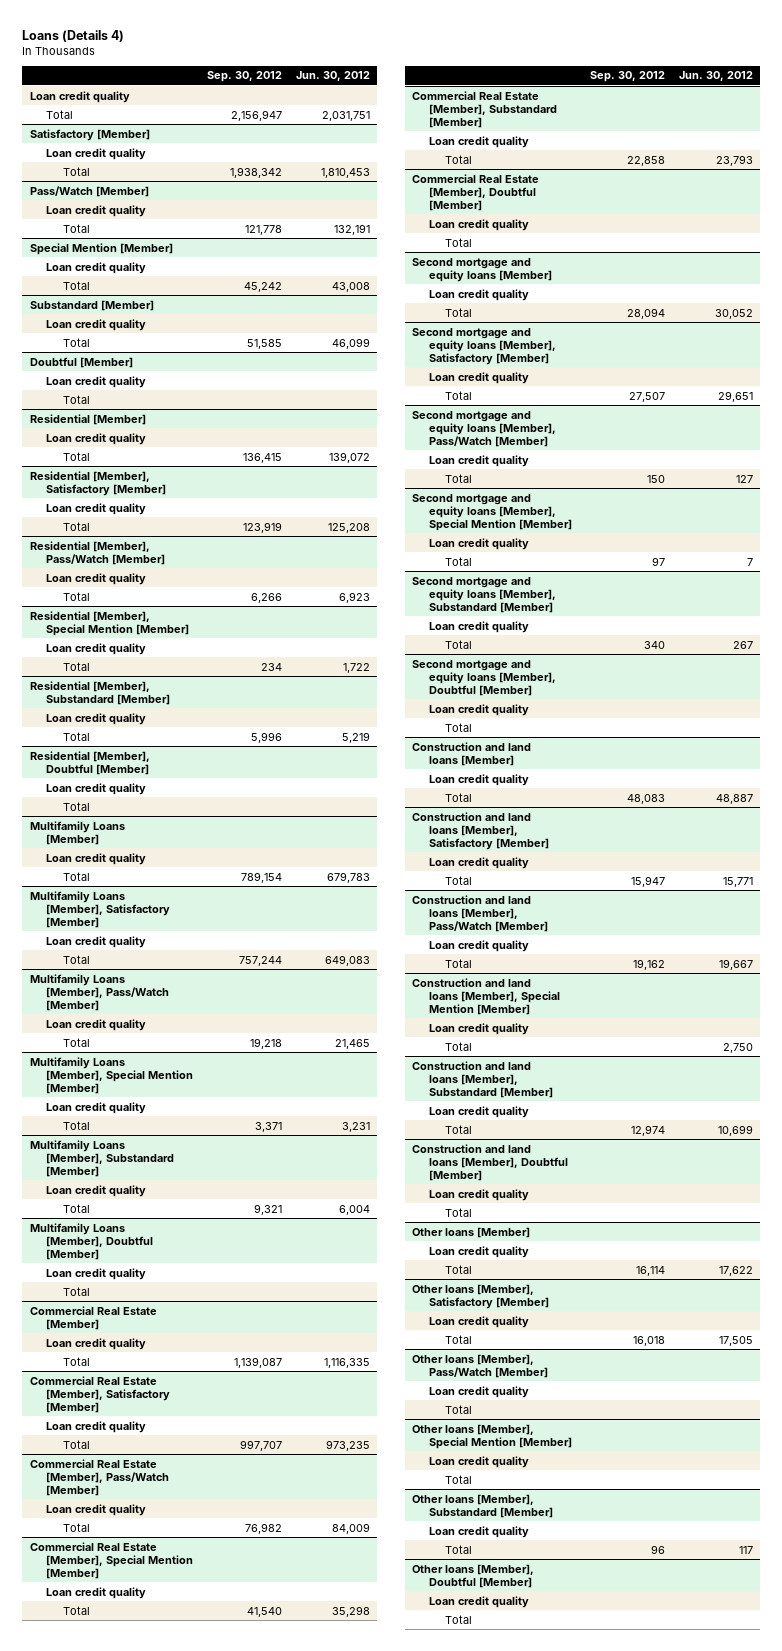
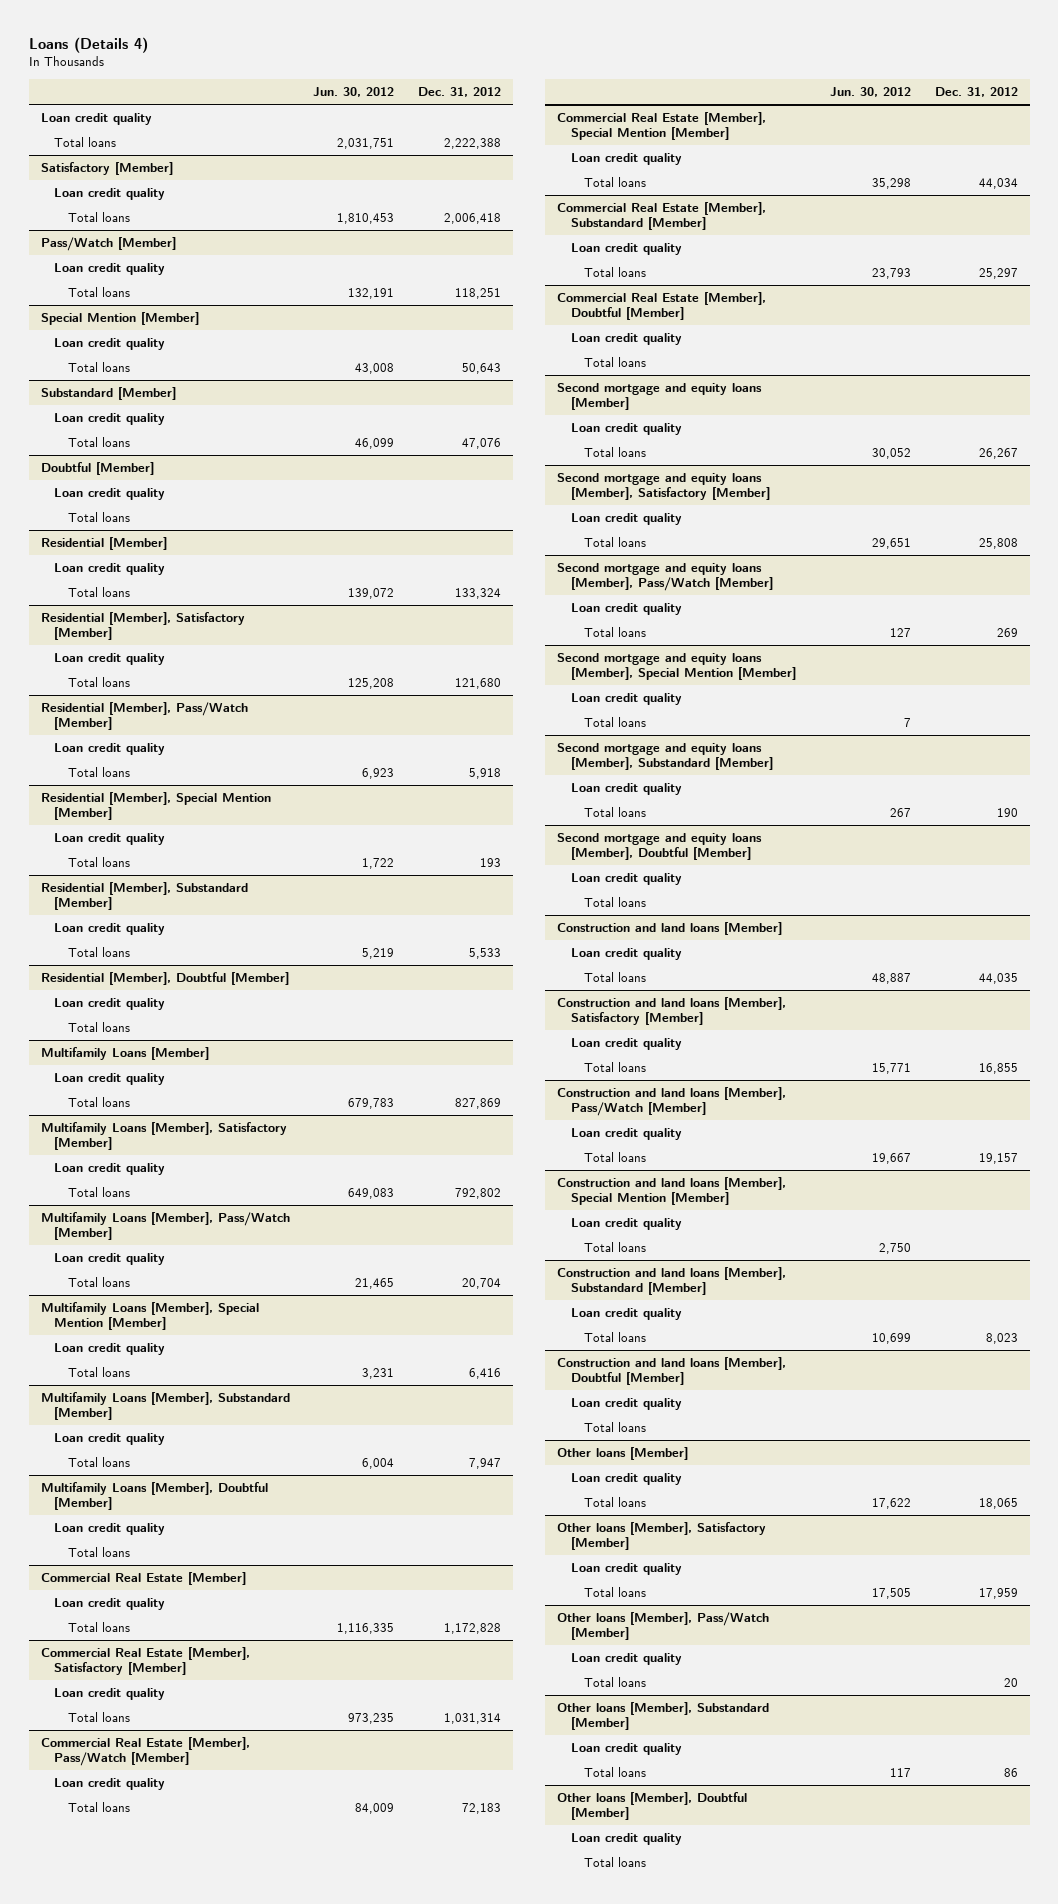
- | Sep. 30, 2012 | Jun. 30, 2012
+ | Jun. 30, 2012 | Dec. 31, 2012
- Total | 2,156,947 | 2,031,751
+ Total loans | 2,031,751 | 2,222,388
@ Satisfactory [Member]
- Total | 1,938,342 | 1,810,453
+ Total loans | 1,810,453 | 2,006,418
@ Pass/Watch [Member]
- Total | 121,778 | 132,191
+ Total loans | 132,191 | 118,251
@ Special Mention [Member]
- Total | 45,242 | 43,008
+ Total loans | 43,008 | 50,643
@ Substandard [Member]
- Total | 51,585 | 46,099
+ Total loans | 46,099 | 47,076
@ Doubtful [Member]
- Total
+ Total loans
@ Residential [Member]
- Total | 136,415 | 139,072
+ Total loans | 139,072 | 133,324
@ Residential [Member], Satisfactory [Member]
- Total | 123,919 | 125,208
+ Total loans | 125,208 | 121,680
@ Residential [Member], Pass/Watch [Member]
- Total | 6,266 | 6,923
+ Total loans | 6,923 | 5,918
@ Residential [Member], Special Mention [Member]
- Total | 234 | 1,722
+ Total loans | 1,722 | 193
@ Residential [Member], Substandard [Member]
- Total | 5,996 | 5,219
+ Total loans | 5,219 | 5,533
@ Residential [Member], Doubtful [Member]
- Total
+ Total loans
@ Multifamily Loans [Member]
- Total | 789,154 | 679,783
+ Total loans | 679,783 | 827,869
@ Multifamily Loans [Member], Satisfactory [Member]
- Total | 757,244 | 649,083
+ Total loans | 649,083 | 792,802
@ Multifamily Loans [Member], Pass/Watch [Member]
- Total | 19,218 | 21,465
+ Total loans | 21,465 | 20,704
@ Multifamily Loans [Member], Special Mention [Member]
- Total | 3,371 | 3,231
+ Total loans | 3,231 | 6,416
@ Multifamily Loans [Member], Substandard [Member]
- Total | 9,321 | 6,004
+ Total loans | 6,004 | 7,947
@ Multifamily Loans [Member], Doubtful [Member]
- Total
+ Total loans
@ Commercial Real Estate [Member]
- Total | 1,139,087 | 1,116,335
+ Total loans | 1,116,335 | 1,172,828
@ Commercial Real Estate [Member], Satisfactory [Member]
- Total | 997,707 | 973,235
+ Total loans | 973,235 | 1,031,314
@ Commercial Real Estate [Member], Pass/Watch [Member]
- Total | 76,982 | 84,009
+ Total loans | 84,009 | 72,183
@ Commercial Real Estate [Member], Special Mention [Member]
- Total | 41,540 | 35,298
+ Total loans | 35,298 | 44,034
@ Commercial Real Estate [Member], Substandard [Member]
- Total | 22,858 | 23,793
+ Total loans | 23,793 | 25,297
@ Commercial Real Estate [Member], Doubtful [Member]
- Total
+ Total loans
@ Second mortgage and equity loans [Member]
- Total | 28,094 | 30,052
+ Total loans | 30,052 | 26,267
@ Second mortgage and equity loans [Member], Satisfactory [Member]
- Total | 27,507 | 29,651
+ Total loans | 29,651 | 25,808
@ Second mortgage and equity loans [Member], Pass/Watch [Member]
- Total | 150 | 127
+ Total loans | 127 | 269
@ Second mortgage and equity loans [Member], Special Mention [Member]
- Total | 97 | 7
+ Total loans | 7 |
@ Second mortgage and equity loans [Member], Substandard [Member]
- Total | 340 | 267
+ Total loans | 267 | 190
@ Second mortgage and equity loans [Member], Doubtful [Member]
- Total
+ Total loans
@ Construction and land loans [Member]
- Total | 48,083 | 48,887
+ Total loans | 48,887 | 44,035
@ Construction and land loans [Member], Satisfactory [Member]
- Total | 15,947 | 15,771
+ Total loans | 15,771 | 16,855
@ Construction and land loans [Member], Pass/Watch [Member]
- Total | 19,162 | 19,667
+ Total loans | 19,667 | 19,157
@ Construction and land loans [Member], Special Mention [Member]
- Total | | 2,750
+ Total loans | 2,750 |
@ Construction and land loans [Member], Substandard [Member]
- Total | 12,974 | 10,699
+ Total loans | 10,699 | 8,023
@ Construction and land loans [Member], Doubtful [Member]
- Total
+ Total loans
@ Other loans [Member]
- Total | 16,114 | 17,622
+ Total loans | 17,622 | 18,065
@ Other loans [Member], Satisfactory [Member]
- Total | 16,018 | 17,505
+ Total loans | 17,505 | 17,959
@ Other loans [Member], Pass/Watch [Member]
- Total
- Other loans [Member], Special Mention [Member]
- Loan credit quality
- Total
@ Other loans [Member], Pass/Watch [Member]
+ Total loans | | 20
@ Other loans [Member], Substandard [Member]
- Total | 96 | 117
+ Total loans | 117 | 86
@ Other loans [Member], Doubtful [Member]
- Total
+ Total loans

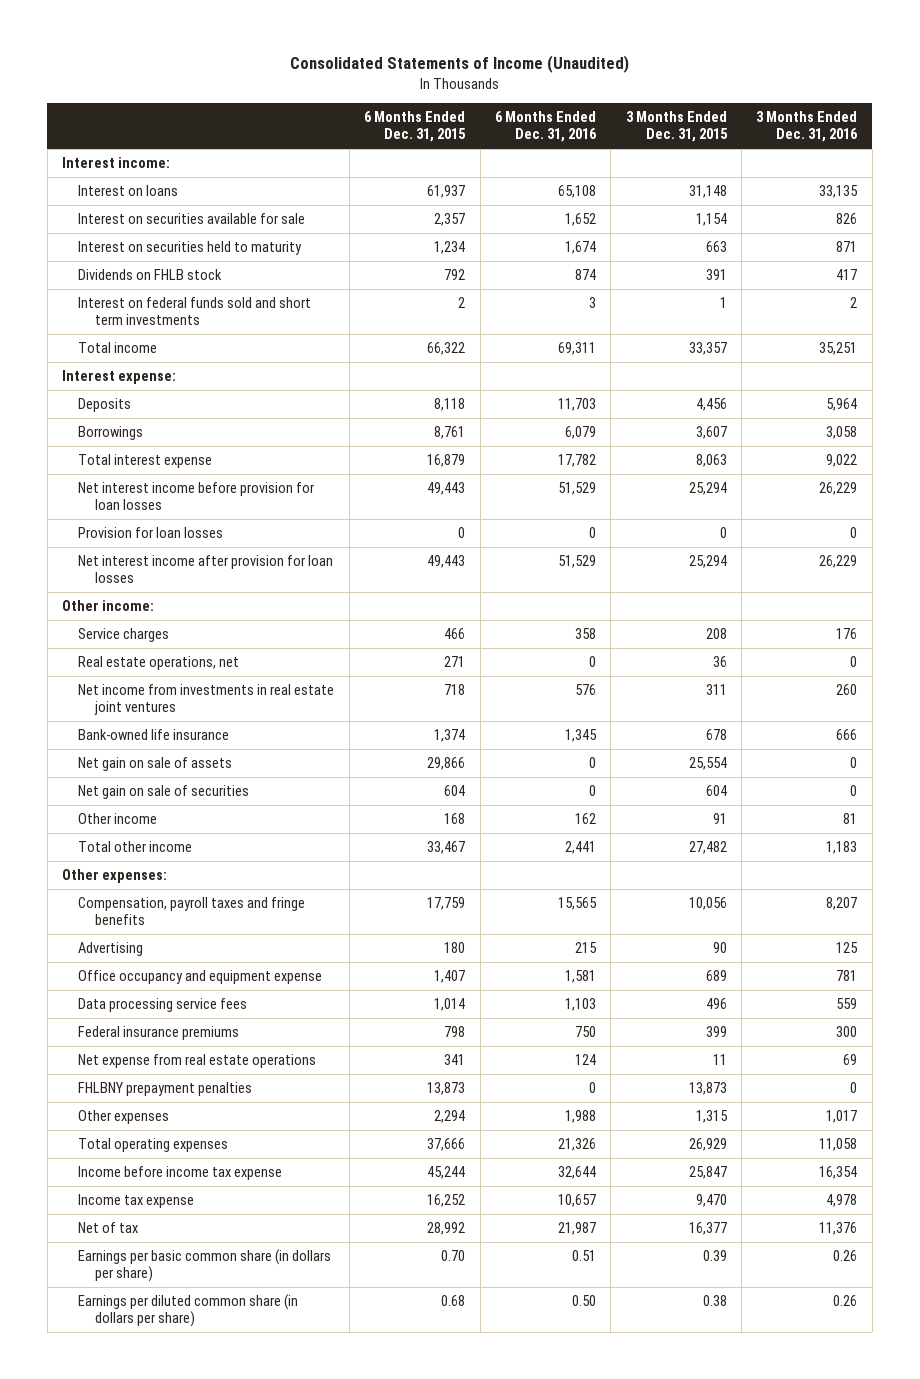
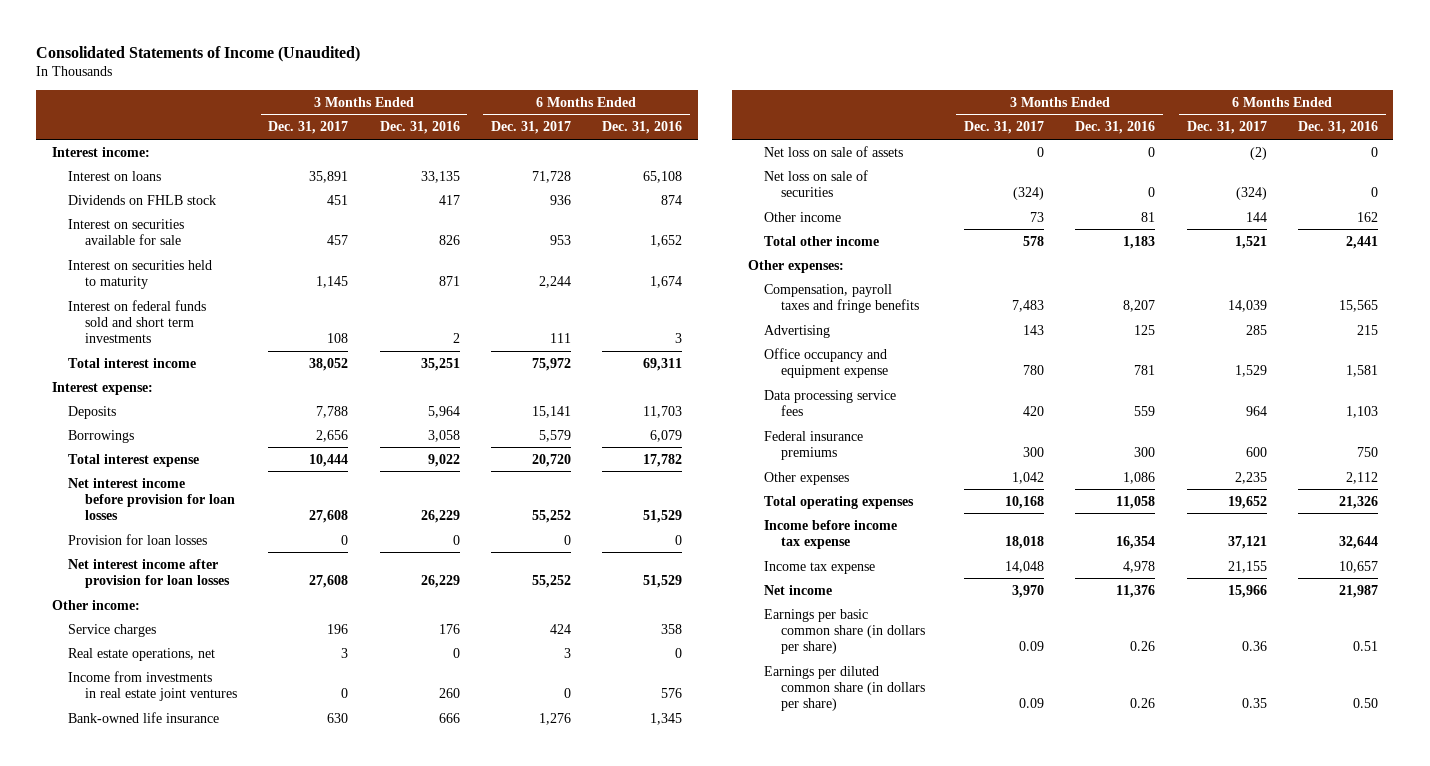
- | 6 Months Ended Dec. 31, 2015 | 6 Months Ended Dec. 31, 2016 | 3 Months Ended Dec. 31, 2015 | 3 Months Ended Dec. 31, 2016
+ | 3 Months Ended Dec. 31, 2017 | 3 Months Ended Dec. 31, 2016 | 6 Months Ended Dec. 31, 2017 | 6 Months Ended Dec. 31, 2016
moved up: Dividends on FHLB stock | 451 | 417 | 936 | 874
- Total income | 66,322 | 69,311 | 33,357 | 35,251
+ Total interest income | 38,052 | 35,251 | 75,972 | 69,311
- Net income from investments in real estate joint ventures | 718 | 576 | 311 | 260
+ Income from investments in real estate joint ventures | 0 | 260 | 0 | 576
- Net gain on sale of assets | 29,866 | 0 | 25,554 | 0
- Net gain on sale of securities | 604 | 0 | 604 | 0
+ Net loss on sale of assets | 0 | 0 | (2) | 0
+ Net loss on sale of securities | (324) | 0 | (324) | 0
- Net expense from real estate operations | 341 | 124 | 11 | 69
- FHLBNY prepayment penalties | 13,873 | 0 | 13,873 | 0
- Other expenses | 2,294 | 1,988 | 1,315 | 1,017
+ Other expenses | 1,042 | 1,086 | 2,235 | 2,112
- Net of tax | 28,992 | 21,987 | 16,377 | 11,376
+ Net income | 3,970 | 11,376 | 15,966 | 21,987

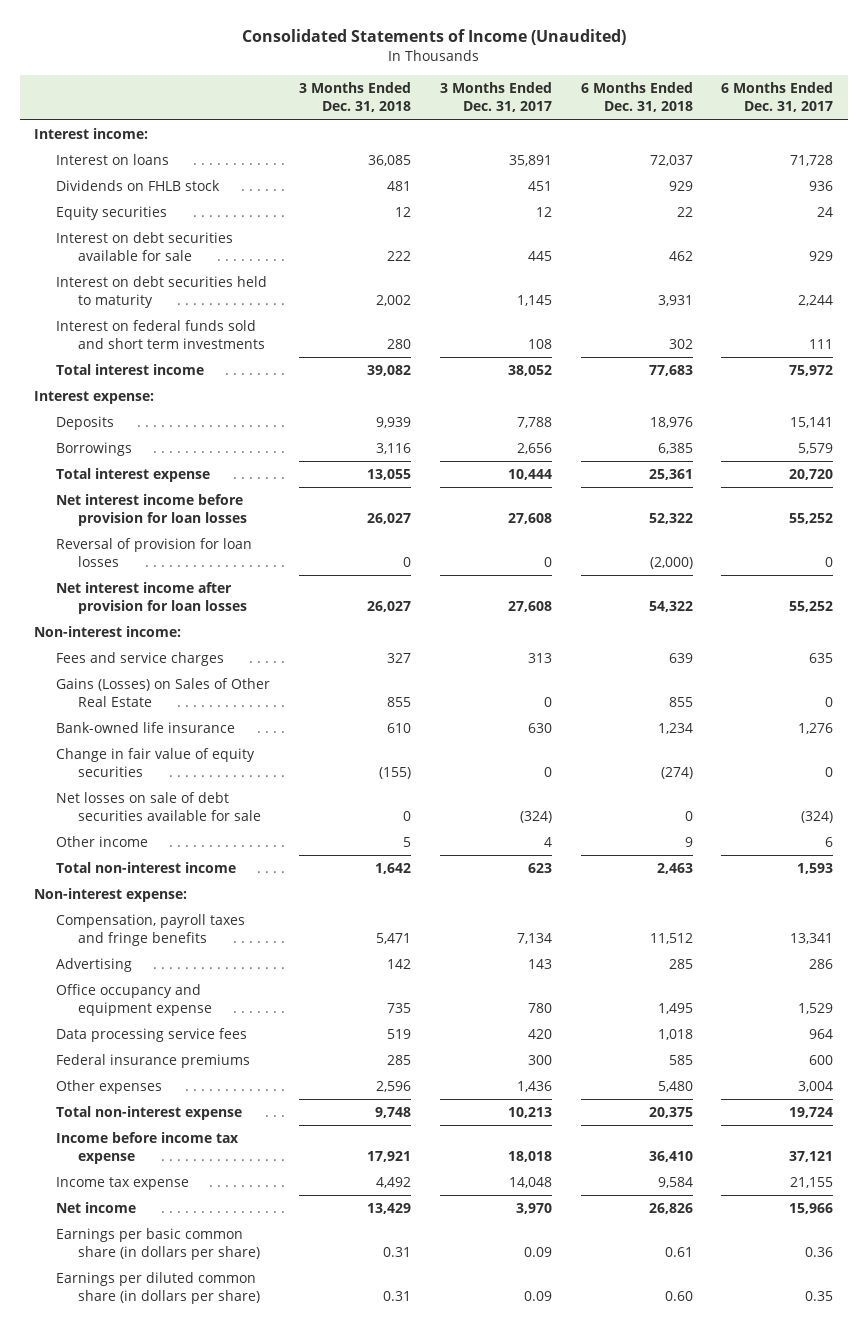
- | 3 Months Ended Dec. 31, 2017 | 3 Months Ended Dec. 31, 2016 | 6 Months Ended Dec. 31, 2017 | 6 Months Ended Dec. 31, 2016
+ | 3 Months Ended Dec. 31, 2018 | 3 Months Ended Dec. 31, 2017 | 6 Months Ended Dec. 31, 2018 | 6 Months Ended Dec. 31, 2017
- Interest on securities available for sale | 457 | 826 | 953 | 1,652
- Interest on securities held to maturity | 1,145 | 871 | 2,244 | 1,674
+ Equity securities | 12 | 12 | 22 | 24
+ Interest on debt securities available for sale | 222 | 445 | 462 | 929
+ Interest on debt securities held to maturity | 2,002 | 1,145 | 3,931 | 2,244
- Provision for loan losses | 0 | 0 | 0 | 0
+ Reversal of provision for loan losses | 0 | 0 | (2,000) | 0
- Other income:
- Service charges | 196 | 176 | 424 | 358
- Real estate operations, net | 3 | 0 | 3 | 0
- Income from investments in real estate joint ventures | 0 | 260 | 0 | 576
+ Non-interest income:
+ Fees and service charges | 327 | 313 | 639 | 635
+ Gains (Losses) on Sales of Other Real Estate | 855 | 0 | 855 | 0
- Net loss on sale of assets | 0 | 0 | (2) | 0
- Net loss on sale of securities | (324) | 0 | (324) | 0
- Other income | 73 | 81 | 144 | 162
- Total other income | 578 | 1,183 | 1,521 | 2,441
- Other expenses:
- Compensation, payroll taxes and fringe benefits | 7,483 | 8,207 | 14,039 | 15,565
- Advertising | 143 | 125 | 285 | 215
+ Change in fair value of equity securities | (155) | 0 | (274) | 0
+ Net losses on sale of debt securities available for sale | 0 | (324) | 0 | (324)
+ Other income | 5 | 4 | 9 | 6
+ Total non-interest income | 1,642 | 623 | 2,463 | 1,593
+ Non-interest expense:
+ Compensation, payroll taxes and fringe benefits | 5,471 | 7,134 | 11,512 | 13,341
+ Advertising | 142 | 143 | 285 | 286
- Other expenses | 1,042 | 1,086 | 2,235 | 2,112
- Total operating expenses | 10,168 | 11,058 | 19,652 | 21,326
+ Other expenses | 2,596 | 1,436 | 5,480 | 3,004
+ Total non-interest expense | 9,748 | 10,213 | 20,375 | 19,724

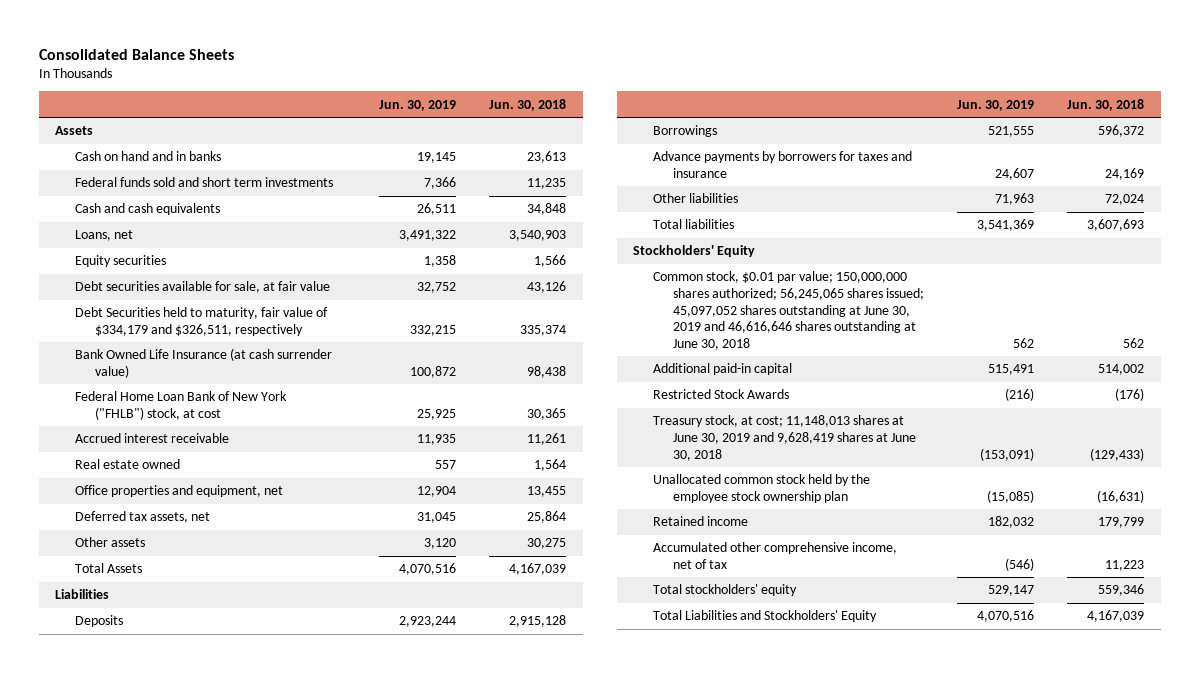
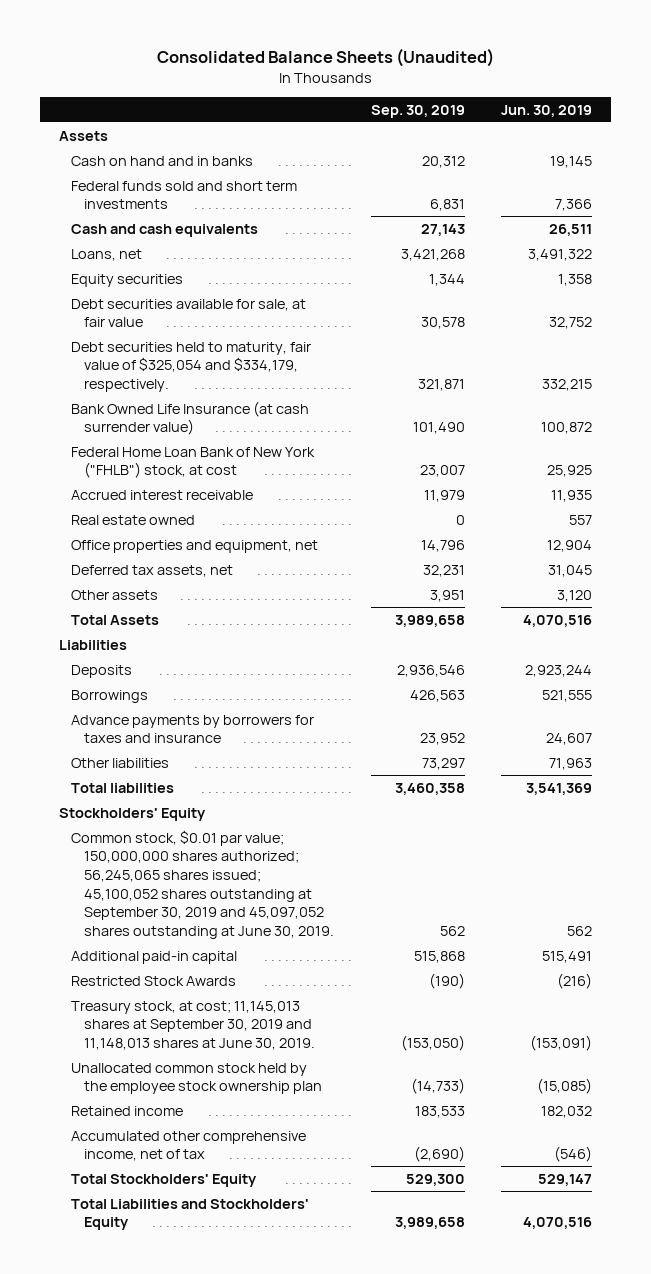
- Consolidated Balance Sheets
+ Consolidated Balance Sheets (Unaudited)
- | Jun. 30, 2019 | Jun. 30, 2018
+ | Sep. 30, 2019 | Jun. 30, 2019
- Debt Securities held to maturity, fair value of $334,179 and $326,511, respectively | 332,215 | 335,374
+ Debt securities held to maturity, fair value of $325,054 and $334,179, respectively. | 321,871 | 332,215
- Common stock, $0.01 par value; 150,000,000 shares authorized; 56,245,065 shares issued; 45,097,052 shares outstanding at June 30, 2019 and 46,616,646 shares outstanding at June 30, 2018 | 562 | 562
+ Common stock, $0.01 par value; 150,000,000 shares authorized; 56,245,065 shares issued; 45,100,052 shares outstanding at September 30, 2019 and 45,097,052 shares outstanding at June 30, 2019. | 562 | 562
- Treasury stock, at cost; 11,148,013 shares at June 30, 2019 and 9,628,419 shares at June 30, 2018 | (153,091) | (129,433)
+ Treasury stock, at cost; 11,145,013 shares at September 30, 2019 and 11,148,013 shares at June 30, 2019. | (153,050) | (153,091)
- Total stockholders' equity | 529,147 | 559,346
+ Total Stockholders' Equity | 529,300 | 529,147

